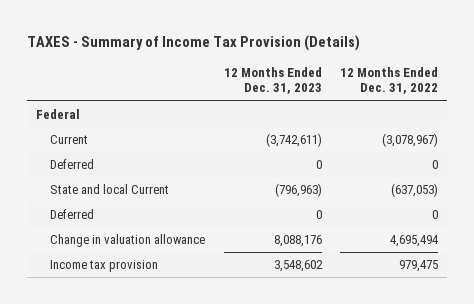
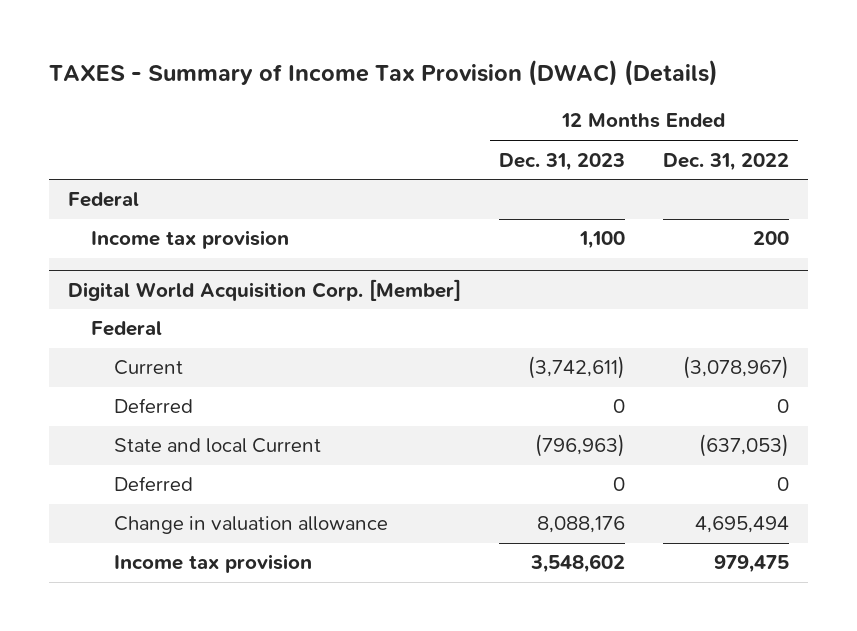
- TAXES - Summary of Income Tax Provision (Details)
+ TAXES - Summary of Income Tax Provision (DWAC) (Details)
+ Income tax provision | 1,100 | 200
+ Digital World Acquisition Corp. [Member]
+ Federal

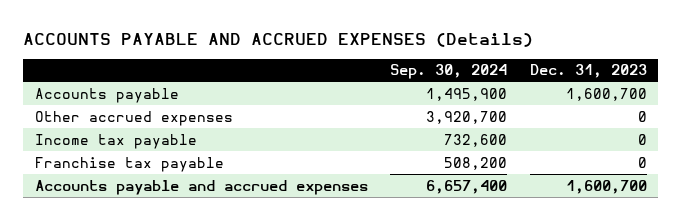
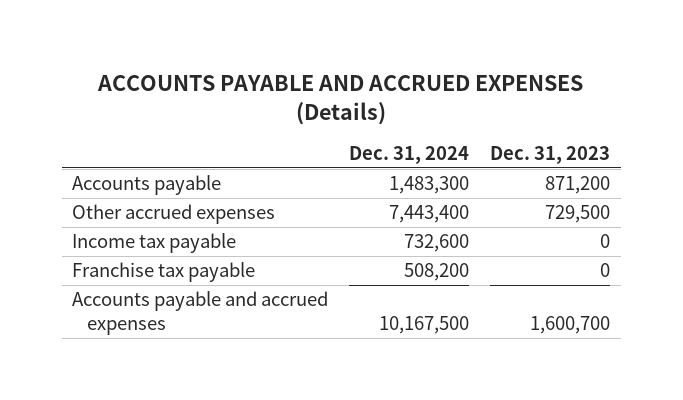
- | Sep. 30, 2024 | Dec. 31, 2023
+ | Dec. 31, 2024 | Dec. 31, 2023
- Accounts payable | 1,495,900 | 1,600,700
- Other accrued expenses | 3,920,700 | 0
+ Accounts payable | 1,483,300 | 871,200
+ Other accrued expenses | 7,443,400 | 729,500

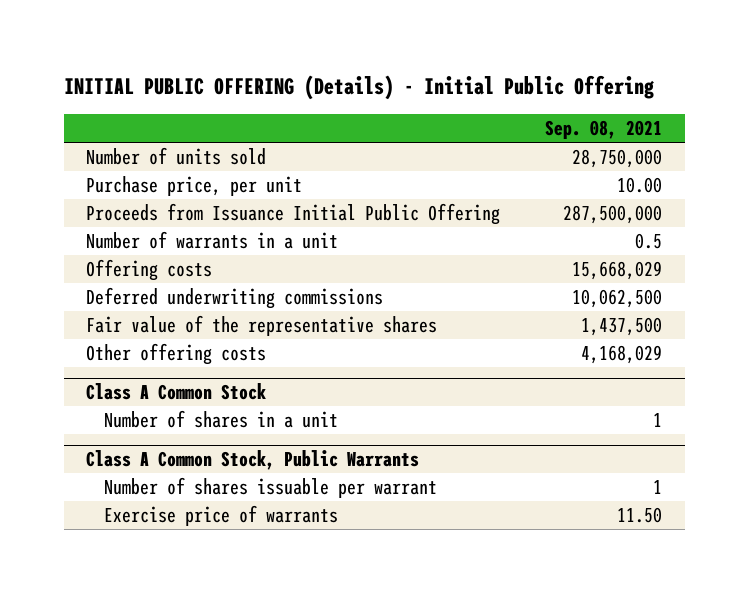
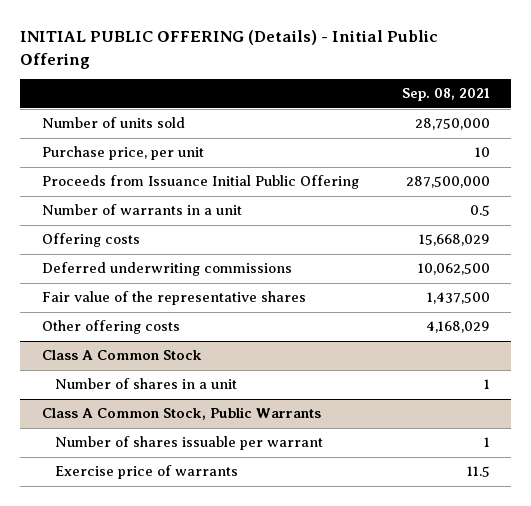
- Purchase price, per unit | 10.00
+ Purchase price, per unit | 10
@ Class A Common Stock, Public Warrants
- Exercise price of warrants | 11.50
+ Exercise price of warrants | 11.5

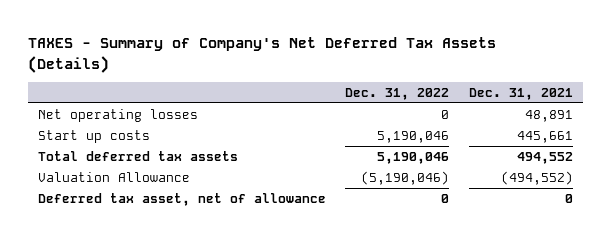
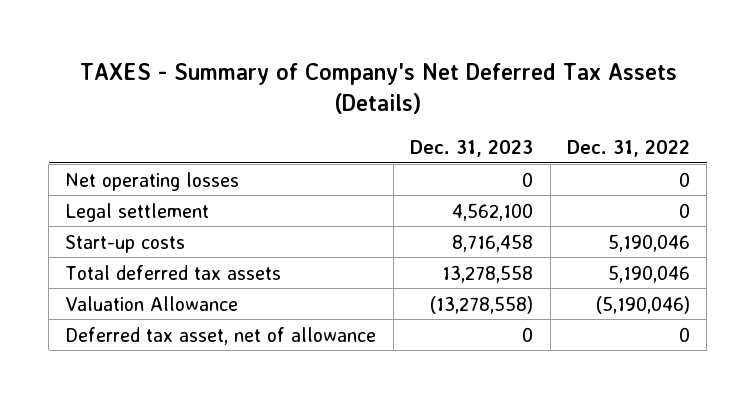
- | Dec. 31, 2022 | Dec. 31, 2021
+ | Dec. 31, 2023 | Dec. 31, 2022
- Start up costs | 5,190,046 | 445,661
+ Legal settlement | 4,562,100 | 0
+ Start-up costs | 8,716,458 | 5,190,046

